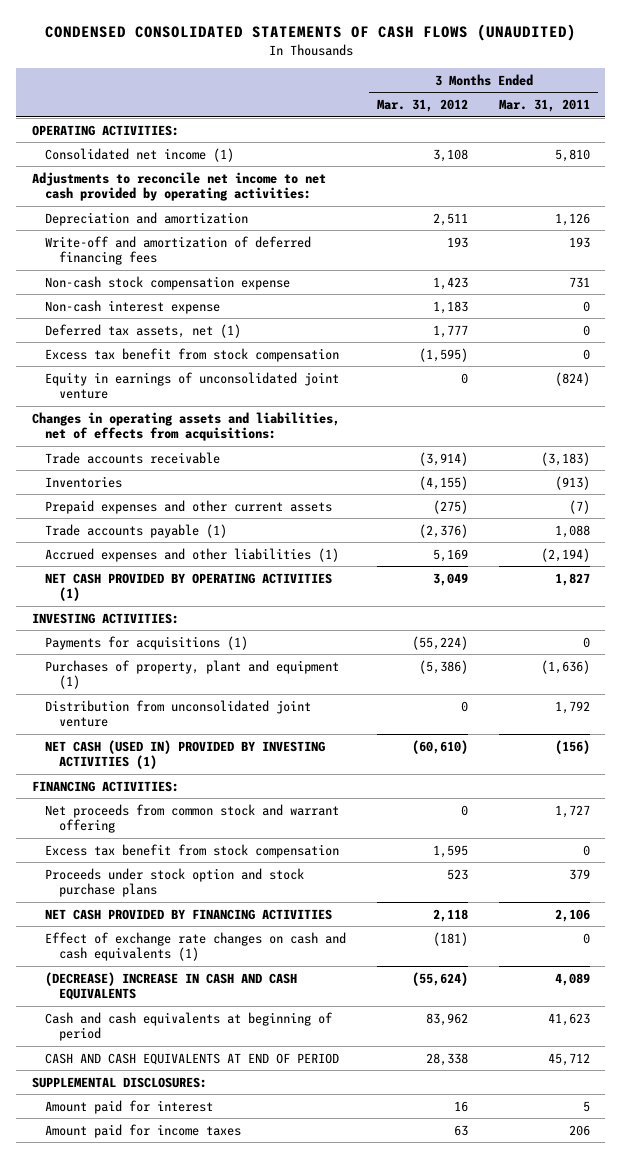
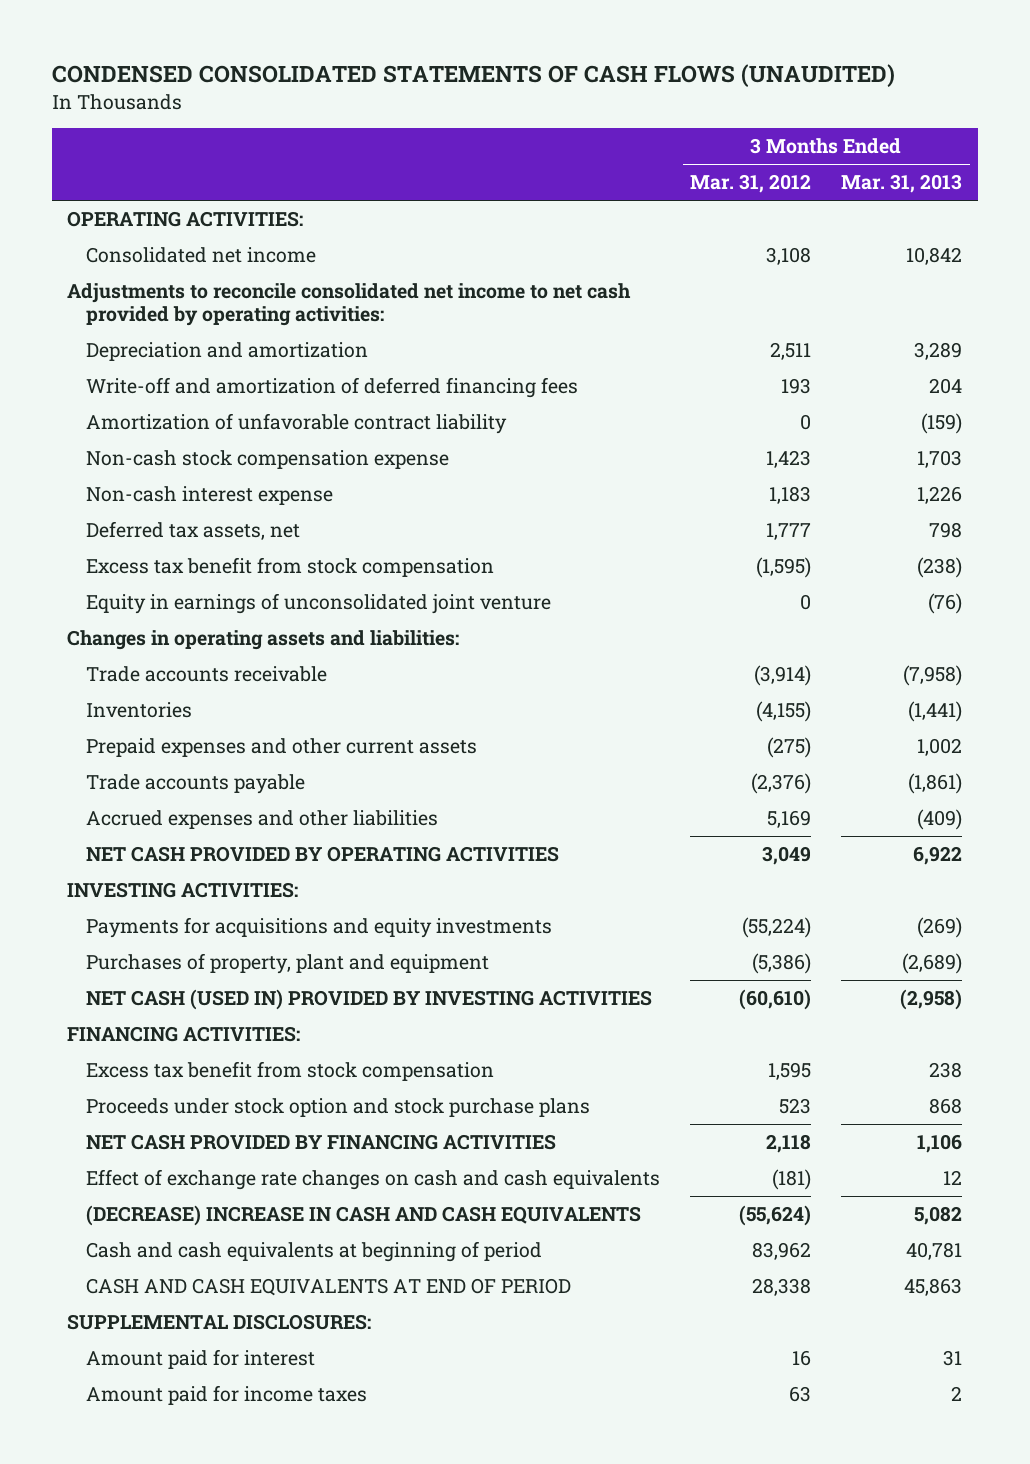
- | 3 Months Ended Mar. 31, 2012 | 3 Months Ended Mar. 31, 2011
+ | 3 Months Ended Mar. 31, 2012 | 3 Months Ended Mar. 31, 2013
- Consolidated net income (1) | 3,108 | 5,810
- Adjustments to reconcile net income to net cash provided by operating activities:
+ Consolidated net income | 3,108 | 10,842
+ Adjustments to reconcile consolidated net income to net cash provided by operating activities:
+ Amortization of unfavorable contract liability | 0 | (159)
- Deferred tax assets, net (1) | 1,777 | 0
+ Deferred tax assets, net | 1,777 | 798
- Changes in operating assets and liabilities, net of effects from acquisitions:
+ Changes in operating assets and liabilities:
- Trade accounts payable (1) | (2,376) | 1,088
- Accrued expenses and other liabilities (1) | 5,169 | (2,194)
- NET CASH PROVIDED BY OPERATING ACTIVITIES (1) | 3,049 | 1,827
+ Trade accounts payable | (2,376) | (1,861)
+ Accrued expenses and other liabilities | 5,169 | (409)
+ NET CASH PROVIDED BY OPERATING ACTIVITIES | 3,049 | 6,922
- Payments for acquisitions (1) | (55,224) | 0
- Purchases of property, plant and equipment (1) | (5,386) | (1,636)
- Distribution from unconsolidated joint venture | 0 | 1,792
- NET CASH (USED IN) PROVIDED BY INVESTING ACTIVITIES (1) | (60,610) | (156)
+ Payments for acquisitions and equity investments | (55,224) | (269)
+ Purchases of property, plant and equipment | (5,386) | (2,689)
+ NET CASH (USED IN) PROVIDED BY INVESTING ACTIVITIES | (60,610) | (2,958)
- Net proceeds from common stock and warrant offering | 0 | 1,727
- Effect of exchange rate changes on cash and cash equivalents (1) | (181) | 0
+ Effect of exchange rate changes on cash and cash equivalents | (181) | 12

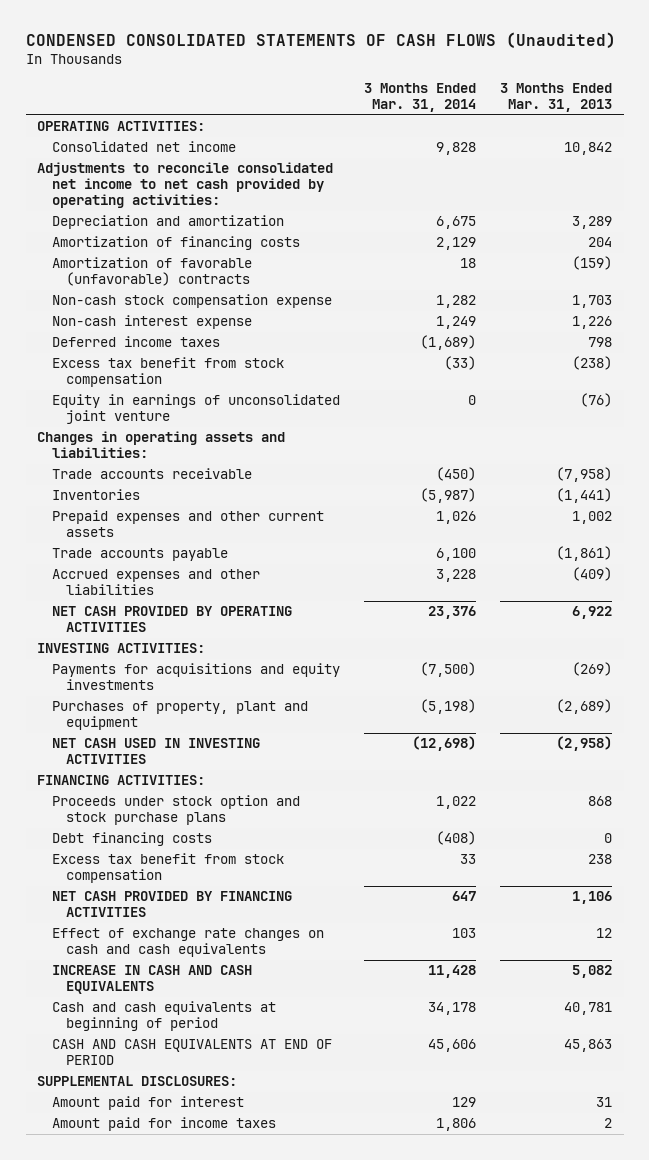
- CONDENSED CONSOLIDATED STATEMENTS OF CASH FLOWS (UNAUDITED)
+ CONDENSED CONSOLIDATED STATEMENTS OF CASH FLOWS (Unaudited)
- | 3 Months Ended Mar. 31, 2012 | 3 Months Ended Mar. 31, 2013
+ | 3 Months Ended Mar. 31, 2014 | 3 Months Ended Mar. 31, 2013
- Write-off and amortization of deferred financing fees | 193 | 204
- Amortization of unfavorable contract liability | 0 | (159)
+ Amortization of financing costs | 2,129 | 204
+ Amortization of favorable (unfavorable) contracts | 18 | (159)
- Deferred tax assets, net | 1,777 | 798
+ Deferred income taxes | (1,689) | 798
- NET CASH (USED IN) PROVIDED BY INVESTING ACTIVITIES | (60,610) | (2,958)
+ NET CASH USED IN INVESTING ACTIVITIES | (12,698) | (2,958)
+ Debt financing costs | (408) | 0
moved down: Excess tax benefit from stock compensation | 33 | 238
- (DECREASE) INCREASE IN CASH AND CASH EQUIVALENTS | (55,624) | 5,082
+ INCREASE IN CASH AND CASH EQUIVALENTS | 11,428 | 5,082

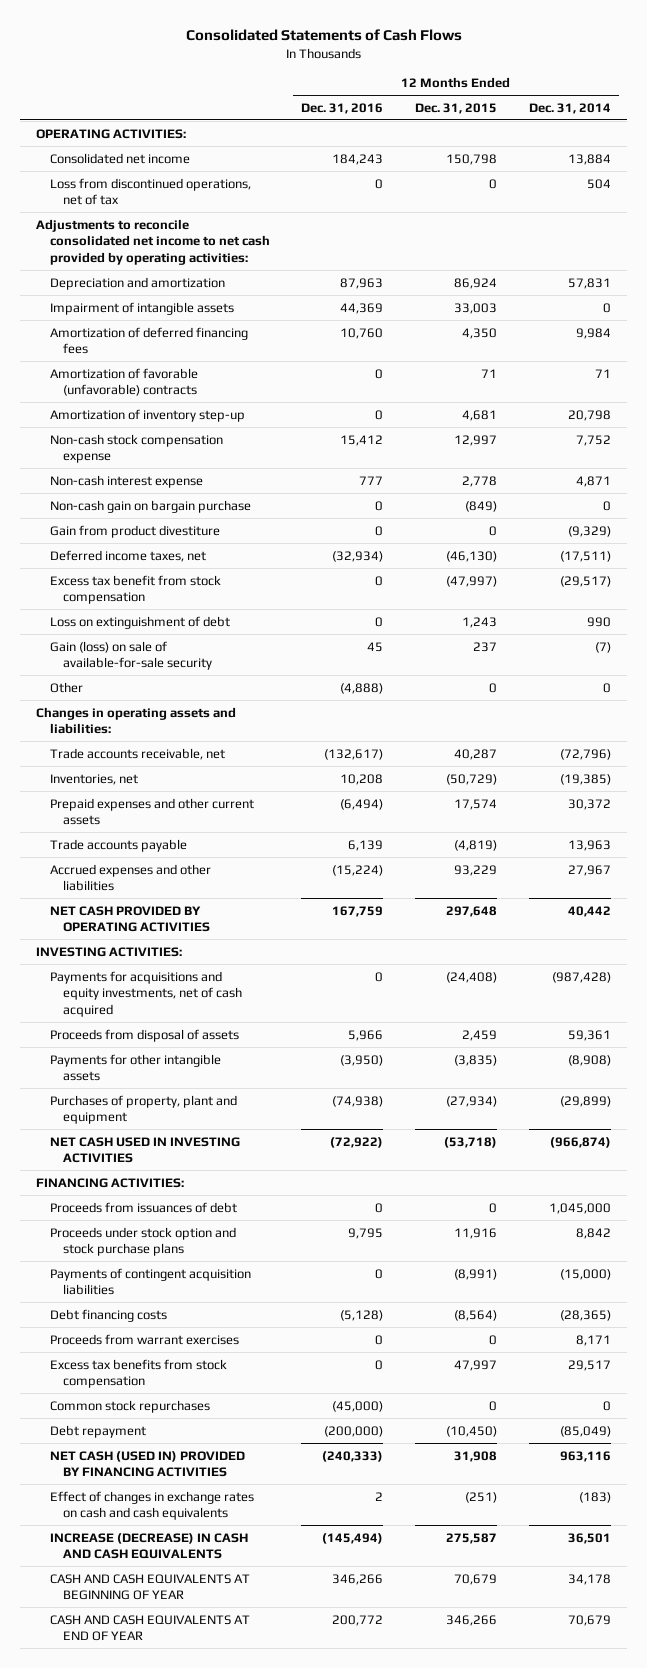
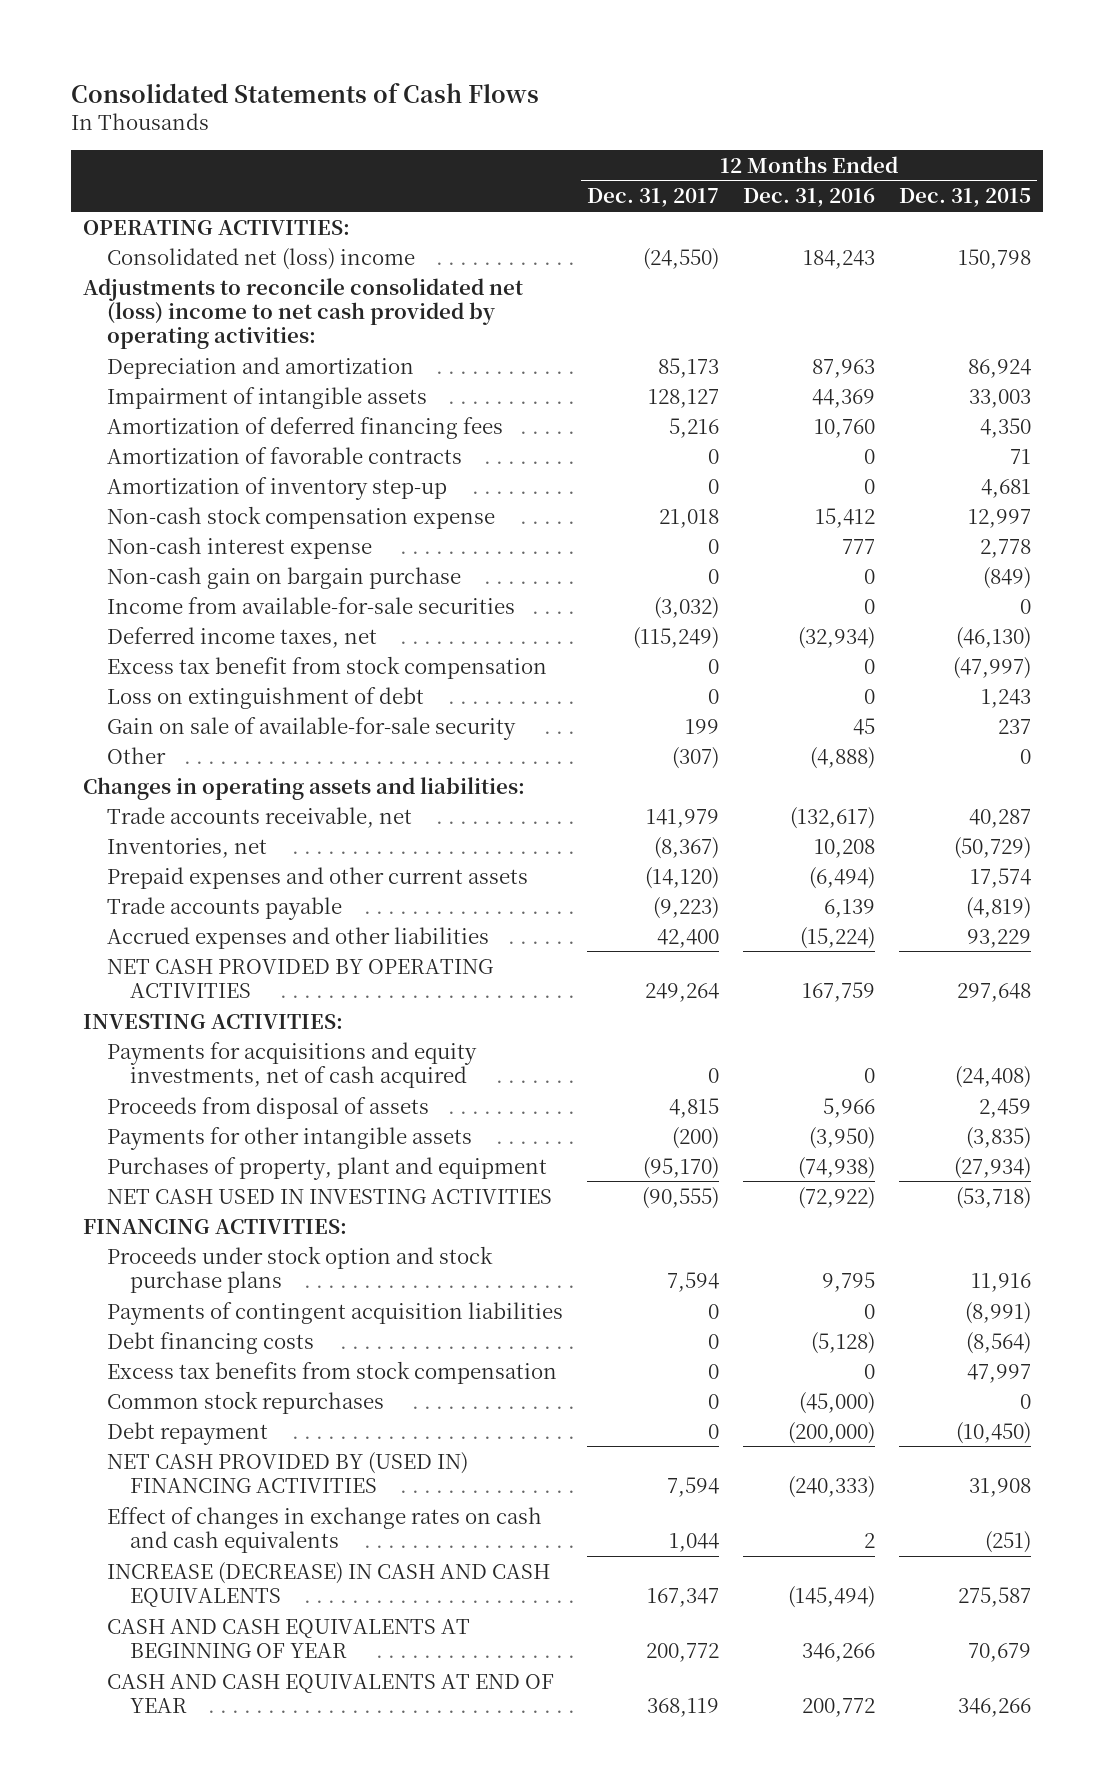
- | 12 Months Ended Dec. 31, 2016 | 12 Months Ended Dec. 31, 2015 | 12 Months Ended Dec. 31, 2014
+ | 12 Months Ended Dec. 31, 2017 | 12 Months Ended Dec. 31, 2016 | 12 Months Ended Dec. 31, 2015
- Consolidated net income | 184,243 | 150,798 | 13,884
- Loss from discontinued operations, net of tax | 0 | 0 | 504
- Adjustments to reconcile consolidated net income to net cash provided by operating activities:
+ Consolidated net (loss) income | (24,550) | 184,243 | 150,798
+ Adjustments to reconcile consolidated net (loss) income to net cash provided by operating activities:
- Amortization of favorable (unfavorable) contracts | 0 | 71 | 71
+ Amortization of favorable contracts | 0 | 0 | 71
- Gain from product divestiture | 0 | 0 | (9,329)
+ Income from available-for-sale securities | (3,032) | 0 | 0
- Gain (loss) on sale of available-for-sale security | 45 | 237 | (7)
+ Gain on sale of available-for-sale security | 199 | 45 | 237
- Proceeds from issuances of debt | 0 | 0 | 1,045,000
- Proceeds from warrant exercises | 0 | 0 | 8,171
- NET CASH (USED IN) PROVIDED BY FINANCING ACTIVITIES | (240,333) | 31,908 | 963,116
+ NET CASH PROVIDED BY (USED IN) FINANCING ACTIVITIES | 7,594 | (240,333) | 31,908

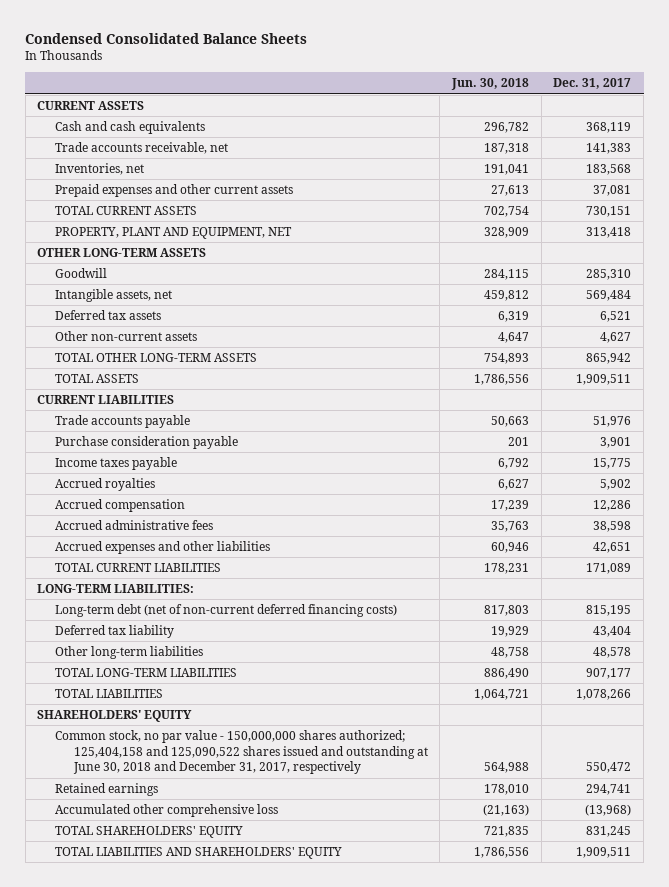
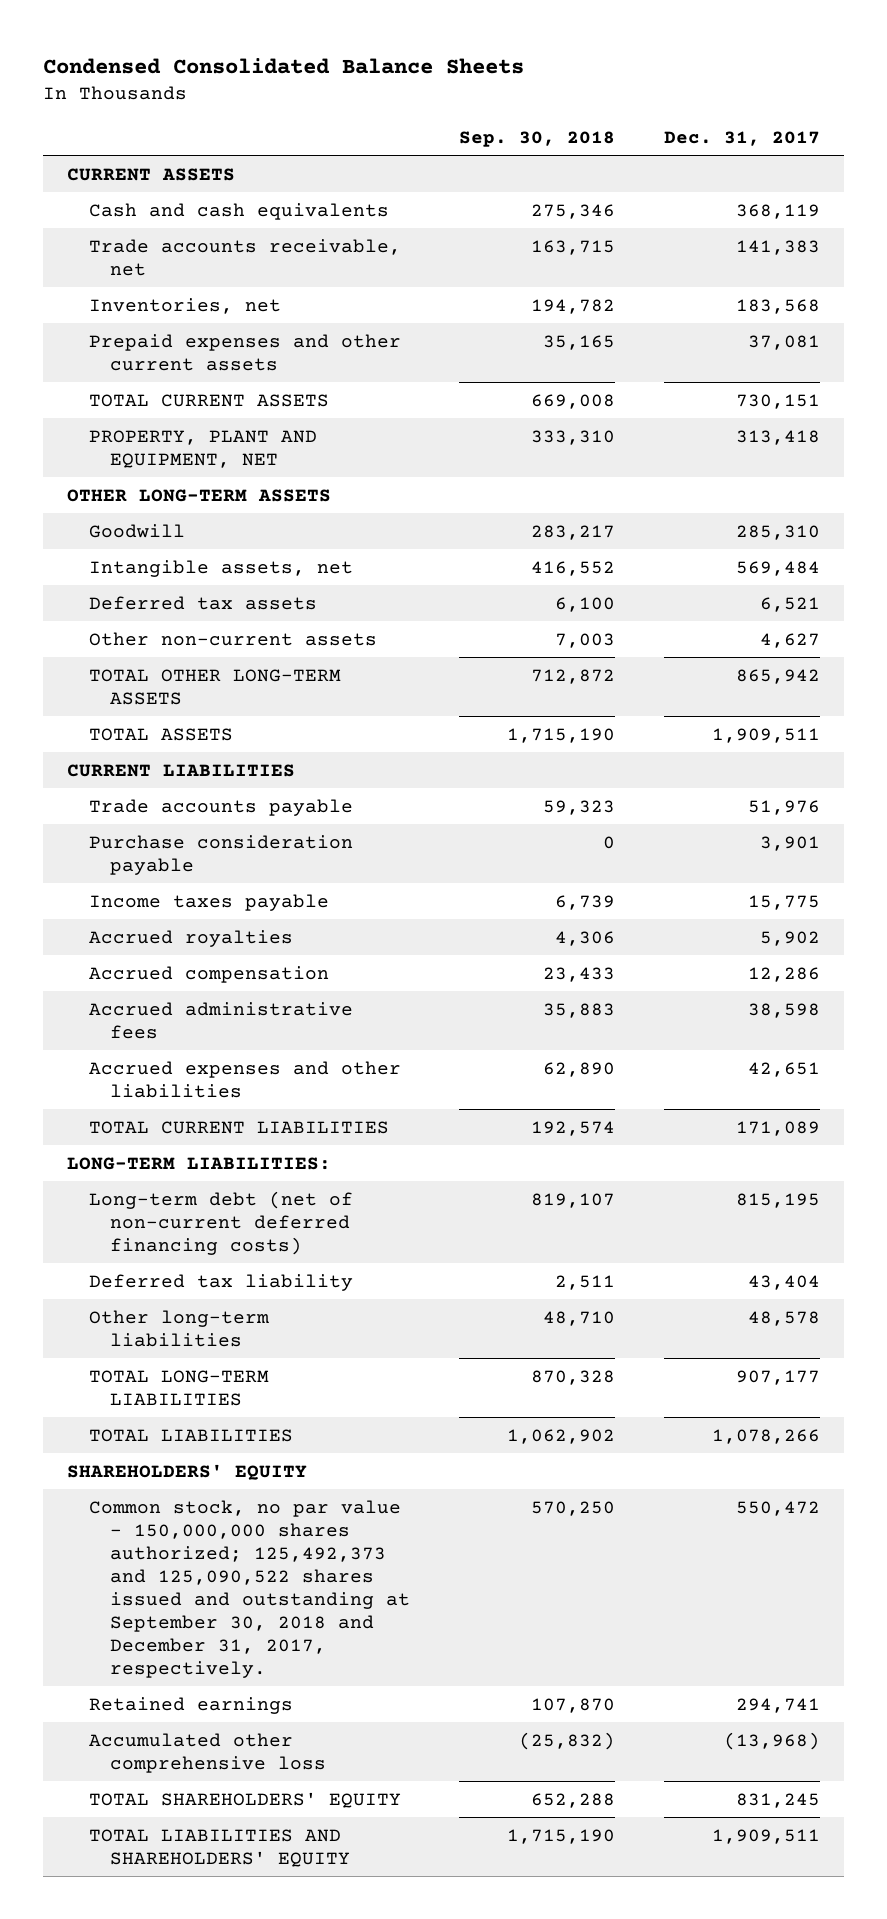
- | Jun. 30, 2018 | Dec. 31, 2017
+ | Sep. 30, 2018 | Dec. 31, 2017
- Common stock, no par value - 150,000,000 shares authorized; 125,404,158 and 125,090,522 shares issued and outstanding at June 30, 2018 and December 31, 2017, respectively | 564,988 | 550,472
+ Common stock, no par value - 150,000,000 shares authorized; 125,492,373 and 125,090,522 shares issued and outstanding at September 30, 2018 and December 31, 2017, respectively. | 570,250 | 550,472

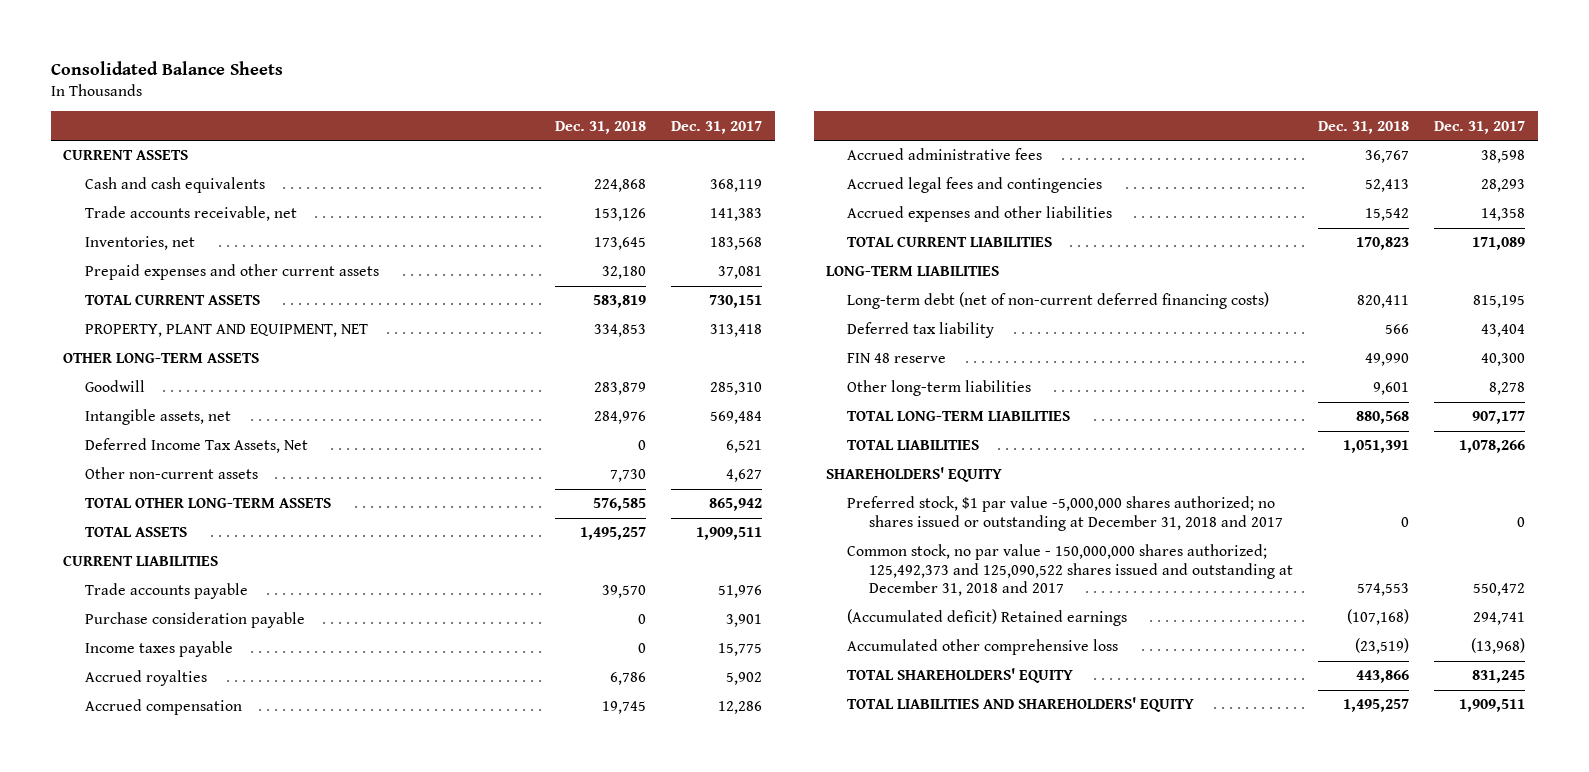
- Condensed Consolidated Balance Sheets
+ Consolidated Balance Sheets
- | Sep. 30, 2018 | Dec. 31, 2017
+ | Dec. 31, 2018 | Dec. 31, 2017
- Deferred tax assets | 6,100 | 6,521
+ Deferred Income Tax Assets, Net | 0 | 6,521
- Accrued expenses and other liabilities | 62,890 | 42,651
+ Accrued legal fees and contingencies | 52,413 | 28,293
+ Accrued expenses and other liabilities | 15,542 | 14,358
- LONG-TERM LIABILITIES:
+ LONG-TERM LIABILITIES
- Other long-term liabilities | 48,710 | 48,578
+ FIN 48 reserve | 49,990 | 40,300
+ Other long-term liabilities | 9,601 | 8,278
- Common stock, no par value - 150,000,000 shares authorized; 125,492,373 and 125,090,522 shares issued and outstanding at September 30, 2018 and December 31, 2017, respectively. | 570,250 | 550,472
- Retained earnings | 107,870 | 294,741
+ Preferred stock, $1 par value -5,000,000 shares authorized; no shares issued or outstanding at December 31, 2018 and 2017 | 0 | 0
+ Common stock, no par value - 150,000,000 shares authorized; 125,492,373 and 125,090,522 shares issued and outstanding at December 31, 2018 and 2017 | 574,553 | 550,472
+ (Accumulated deficit) Retained earnings | (107,168) | 294,741

